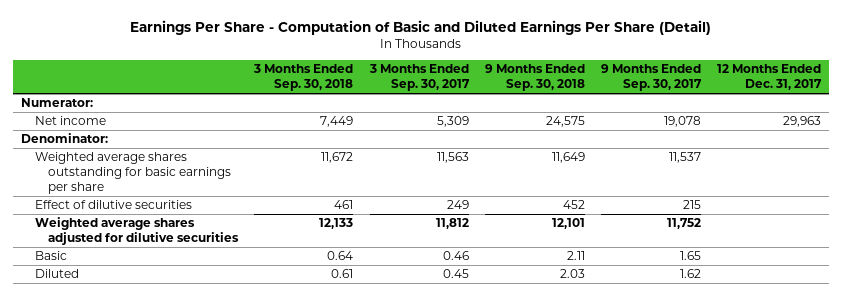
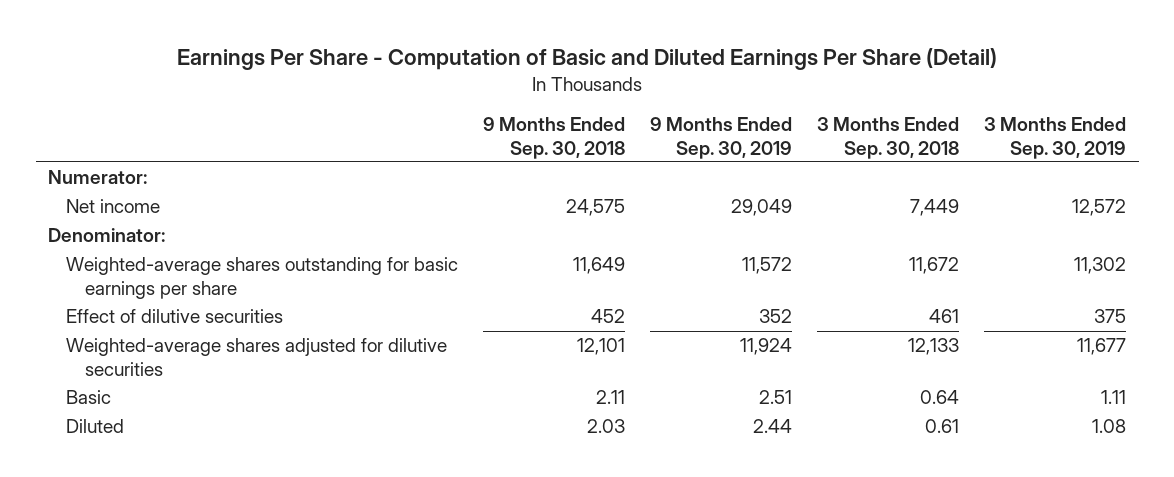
- | 3 Months Ended Sep. 30, 2018 | 3 Months Ended Sep. 30, 2017 | 9 Months Ended Sep. 30, 2018 | 9 Months Ended Sep. 30, 2017 | 12 Months Ended Dec. 31, 2017
+ | 9 Months Ended Sep. 30, 2018 | 9 Months Ended Sep. 30, 2019 | 3 Months Ended Sep. 30, 2018 | 3 Months Ended Sep. 30, 2019
- Weighted average shares outstanding for basic earnings per share | 11,672 | 11,563 | 11,649 | 11,537 |
+ Weighted-average shares outstanding for basic earnings per share | 11,649 | 11,572 | 11,672 | 11,302
- Weighted average shares adjusted for dilutive securities | 12,133 | 11,812 | 12,101 | 11,752 |
+ Weighted-average shares adjusted for dilutive securities | 12,101 | 11,924 | 12,133 | 11,677

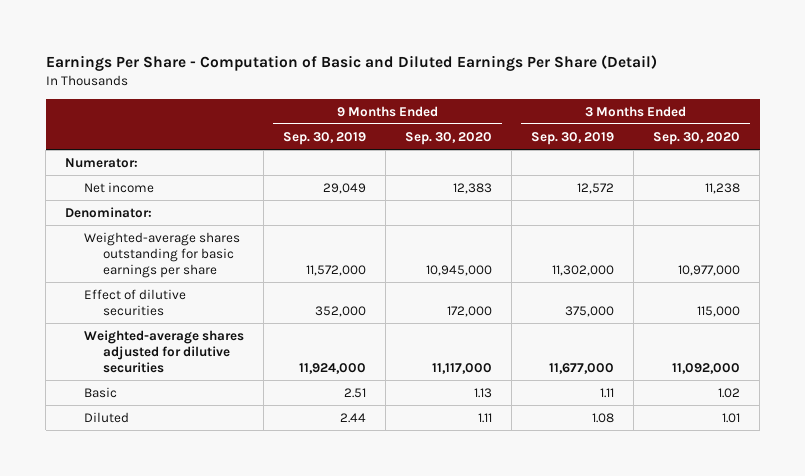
- | 9 Months Ended Sep. 30, 2018 | 9 Months Ended Sep. 30, 2019 | 3 Months Ended Sep. 30, 2018 | 3 Months Ended Sep. 30, 2019
+ | 9 Months Ended Sep. 30, 2019 | 9 Months Ended Sep. 30, 2020 | 3 Months Ended Sep. 30, 2019 | 3 Months Ended Sep. 30, 2020
- Weighted-average shares outstanding for basic earnings per share | 11,649 | 11,572 | 11,672 | 11,302
- Effect of dilutive securities | 452 | 352 | 461 | 375
- Weighted-average shares adjusted for dilutive securities | 12,101 | 11,924 | 12,133 | 11,677
+ Weighted-average shares outstanding for basic earnings per share | 11,572,000 | 10,945,000 | 11,302,000 | 10,977,000
+ Effect of dilutive securities | 352,000 | 172,000 | 375,000 | 115,000
+ Weighted-average shares adjusted for dilutive securities | 11,924,000 | 11,117,000 | 11,677,000 | 11,092,000

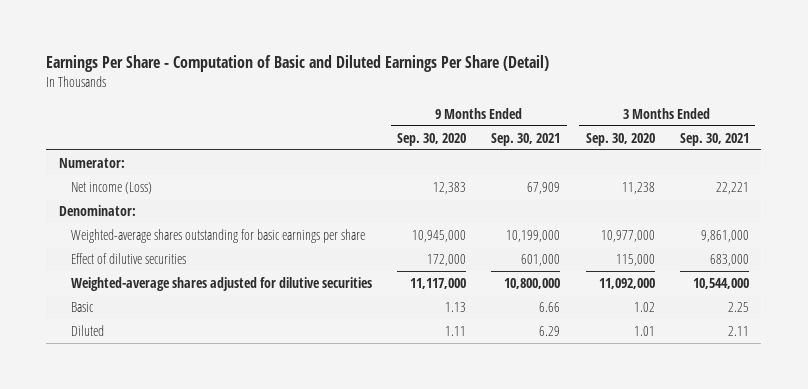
- | 9 Months Ended Sep. 30, 2019 | 9 Months Ended Sep. 30, 2020 | 3 Months Ended Sep. 30, 2019 | 3 Months Ended Sep. 30, 2020
+ | 9 Months Ended Sep. 30, 2020 | 9 Months Ended Sep. 30, 2021 | 3 Months Ended Sep. 30, 2020 | 3 Months Ended Sep. 30, 2021
- Net income | 29,049 | 12,383 | 12,572 | 11,238
+ Net income (Loss) | 12,383 | 67,909 | 11,238 | 22,221

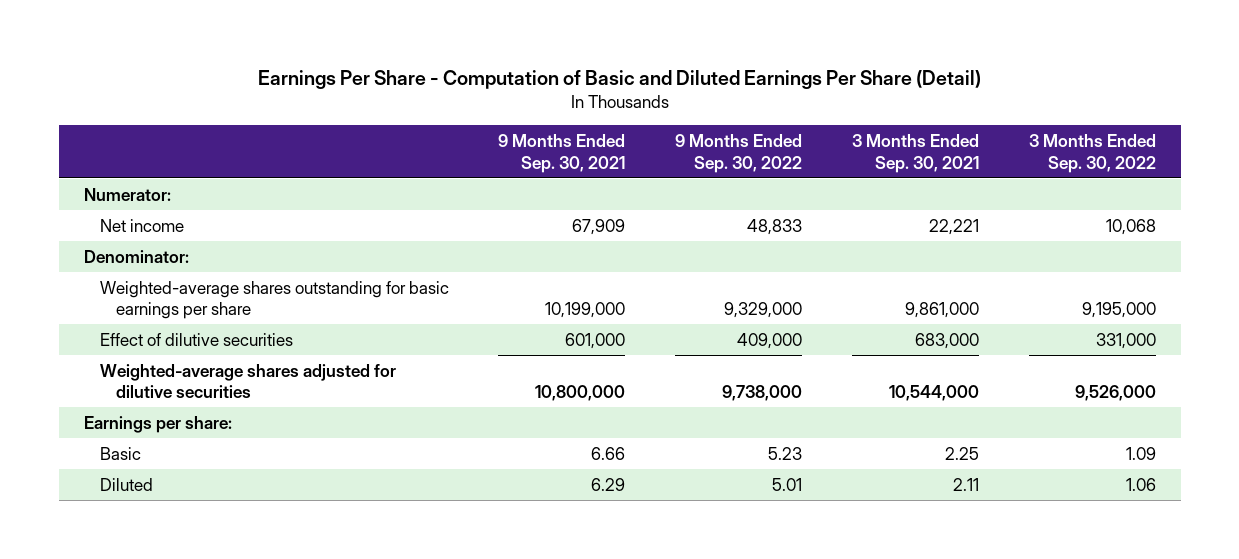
- | 9 Months Ended Sep. 30, 2020 | 9 Months Ended Sep. 30, 2021 | 3 Months Ended Sep. 30, 2020 | 3 Months Ended Sep. 30, 2021
+ | 9 Months Ended Sep. 30, 2021 | 9 Months Ended Sep. 30, 2022 | 3 Months Ended Sep. 30, 2021 | 3 Months Ended Sep. 30, 2022
- Net income (Loss) | 12,383 | 67,909 | 11,238 | 22,221
+ Net income | 67,909 | 48,833 | 22,221 | 10,068
+ Earnings per share:

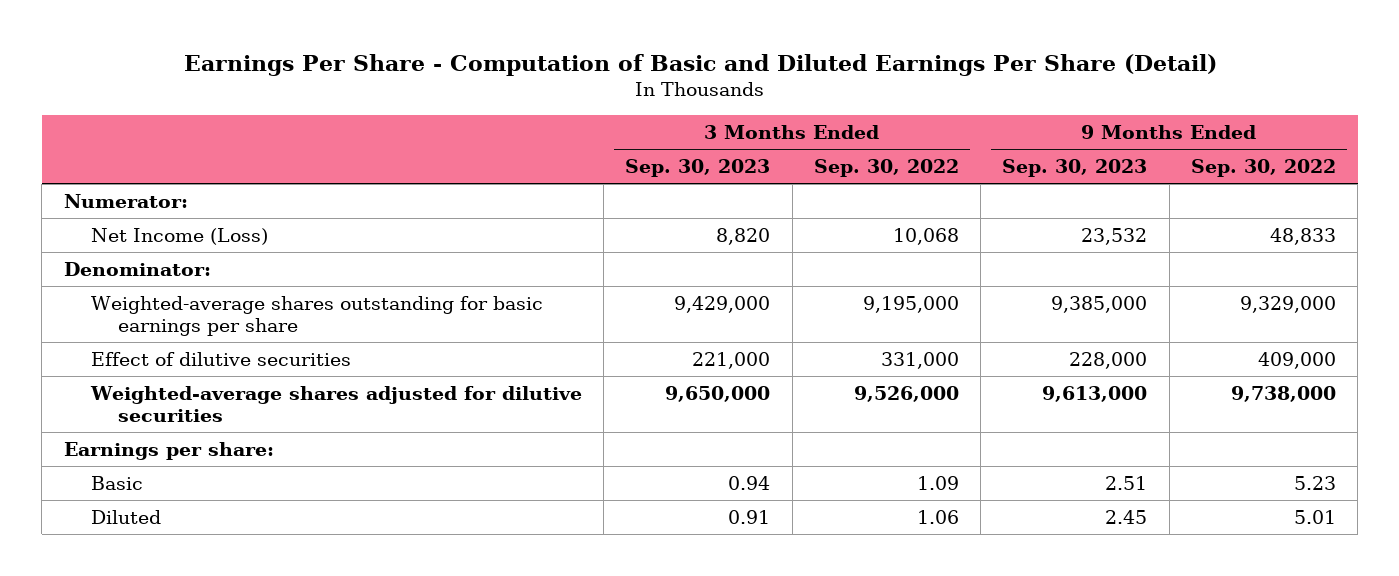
- | 9 Months Ended Sep. 30, 2021 | 9 Months Ended Sep. 30, 2022 | 3 Months Ended Sep. 30, 2021 | 3 Months Ended Sep. 30, 2022
+ | 3 Months Ended Sep. 30, 2023 | 3 Months Ended Sep. 30, 2022 | 9 Months Ended Sep. 30, 2023 | 9 Months Ended Sep. 30, 2022
- Net income | 67,909 | 48,833 | 22,221 | 10,068
+ Net Income (Loss) | 8,820 | 10,068 | 23,532 | 48,833

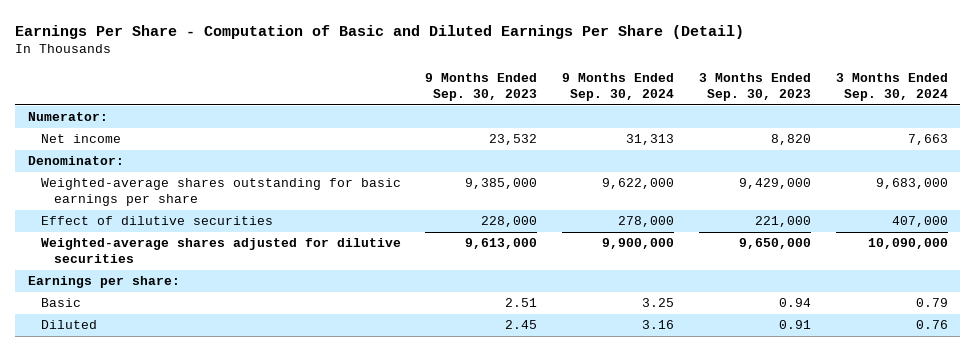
- | 3 Months Ended Sep. 30, 2023 | 3 Months Ended Sep. 30, 2022 | 9 Months Ended Sep. 30, 2023 | 9 Months Ended Sep. 30, 2022
+ | 9 Months Ended Sep. 30, 2023 | 9 Months Ended Sep. 30, 2024 | 3 Months Ended Sep. 30, 2023 | 3 Months Ended Sep. 30, 2024
- Net Income (Loss) | 8,820 | 10,068 | 23,532 | 48,833
+ Net income | 23,532 | 31,313 | 8,820 | 7,663

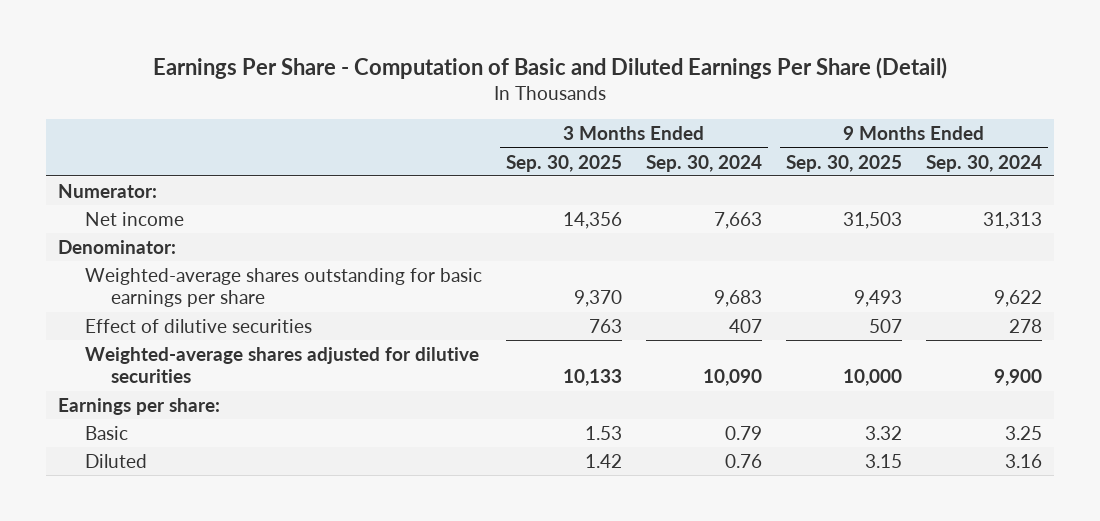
- | 9 Months Ended Sep. 30, 2023 | 9 Months Ended Sep. 30, 2024 | 3 Months Ended Sep. 30, 2023 | 3 Months Ended Sep. 30, 2024
+ | 3 Months Ended Sep. 30, 2025 | 3 Months Ended Sep. 30, 2024 | 9 Months Ended Sep. 30, 2025 | 9 Months Ended Sep. 30, 2024
- Weighted-average shares outstanding for basic earnings per share | 9,385,000 | 9,622,000 | 9,429,000 | 9,683,000
- Effect of dilutive securities | 228,000 | 278,000 | 221,000 | 407,000
- Weighted-average shares adjusted for dilutive securities | 9,613,000 | 9,900,000 | 9,650,000 | 10,090,000
+ Weighted-average shares outstanding for basic earnings per share | 9,370 | 9,683 | 9,493 | 9,622
+ Effect of dilutive securities | 763 | 407 | 507 | 278
+ Weighted-average shares adjusted for dilutive securities | 10,133 | 10,090 | 10,000 | 9,900

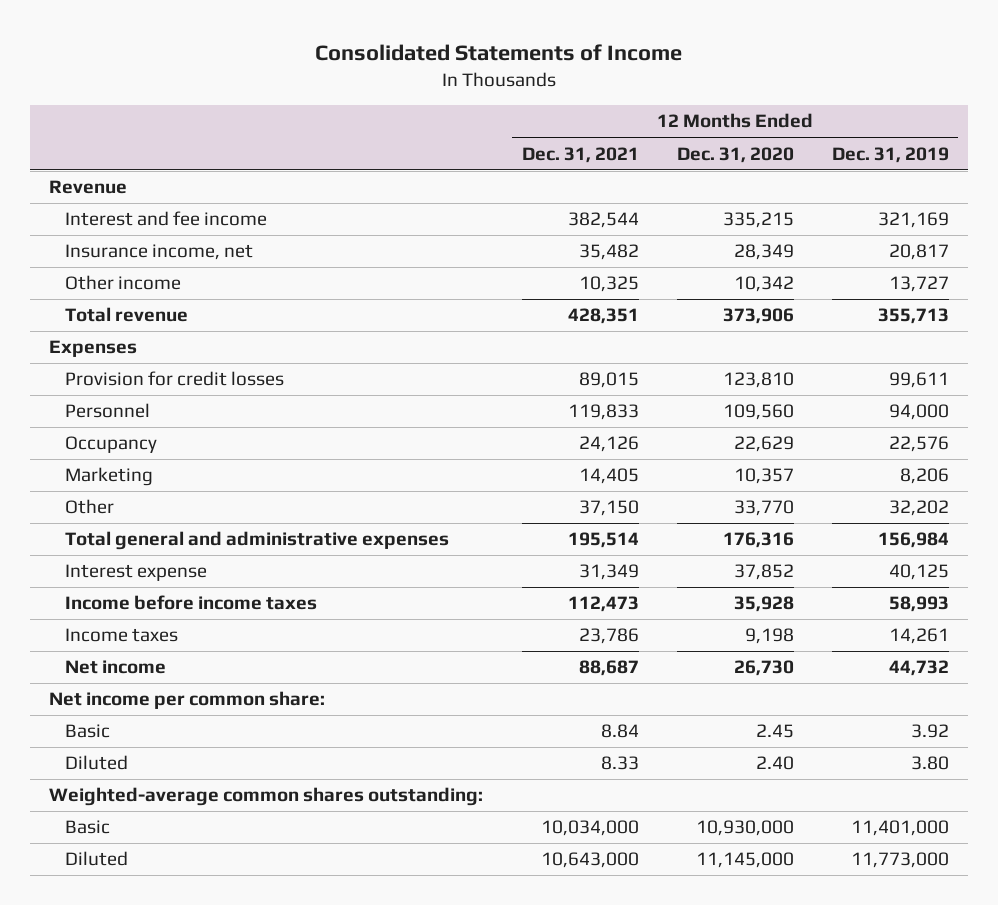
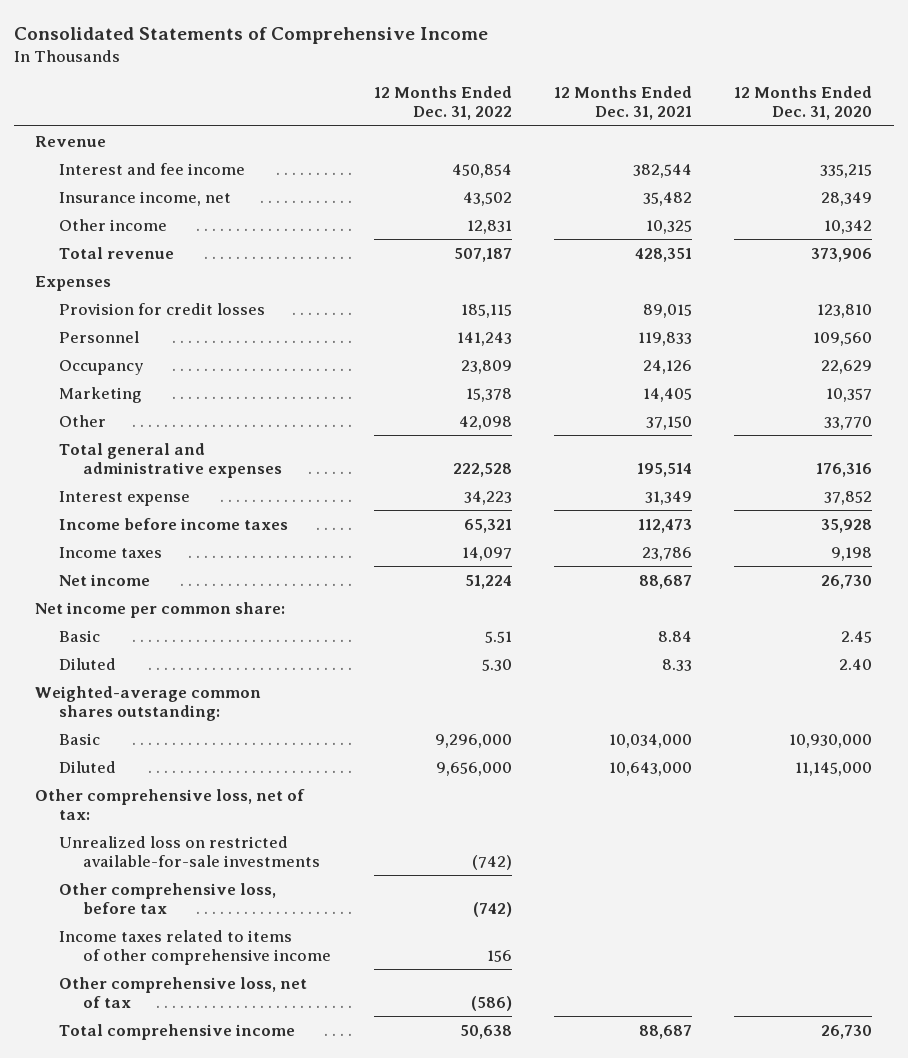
- Consolidated Statements of Income
+ Consolidated Statements of Comprehensive Income
- | 12 Months Ended Dec. 31, 2021 | 12 Months Ended Dec. 31, 2020 | 12 Months Ended Dec. 31, 2019
+ | 12 Months Ended Dec. 31, 2022 | 12 Months Ended Dec. 31, 2021 | 12 Months Ended Dec. 31, 2020
+ Other comprehensive loss, net of tax:
+ Unrealized loss on restricted available-for-sale investments | (742) | |
+ Other comprehensive loss, before tax | (742) | |
+ Income taxes related to items of other comprehensive income | 156 | |
+ Other comprehensive loss, net of tax | (586) | |
+ Total comprehensive income | 50,638 | 88,687 | 26,730

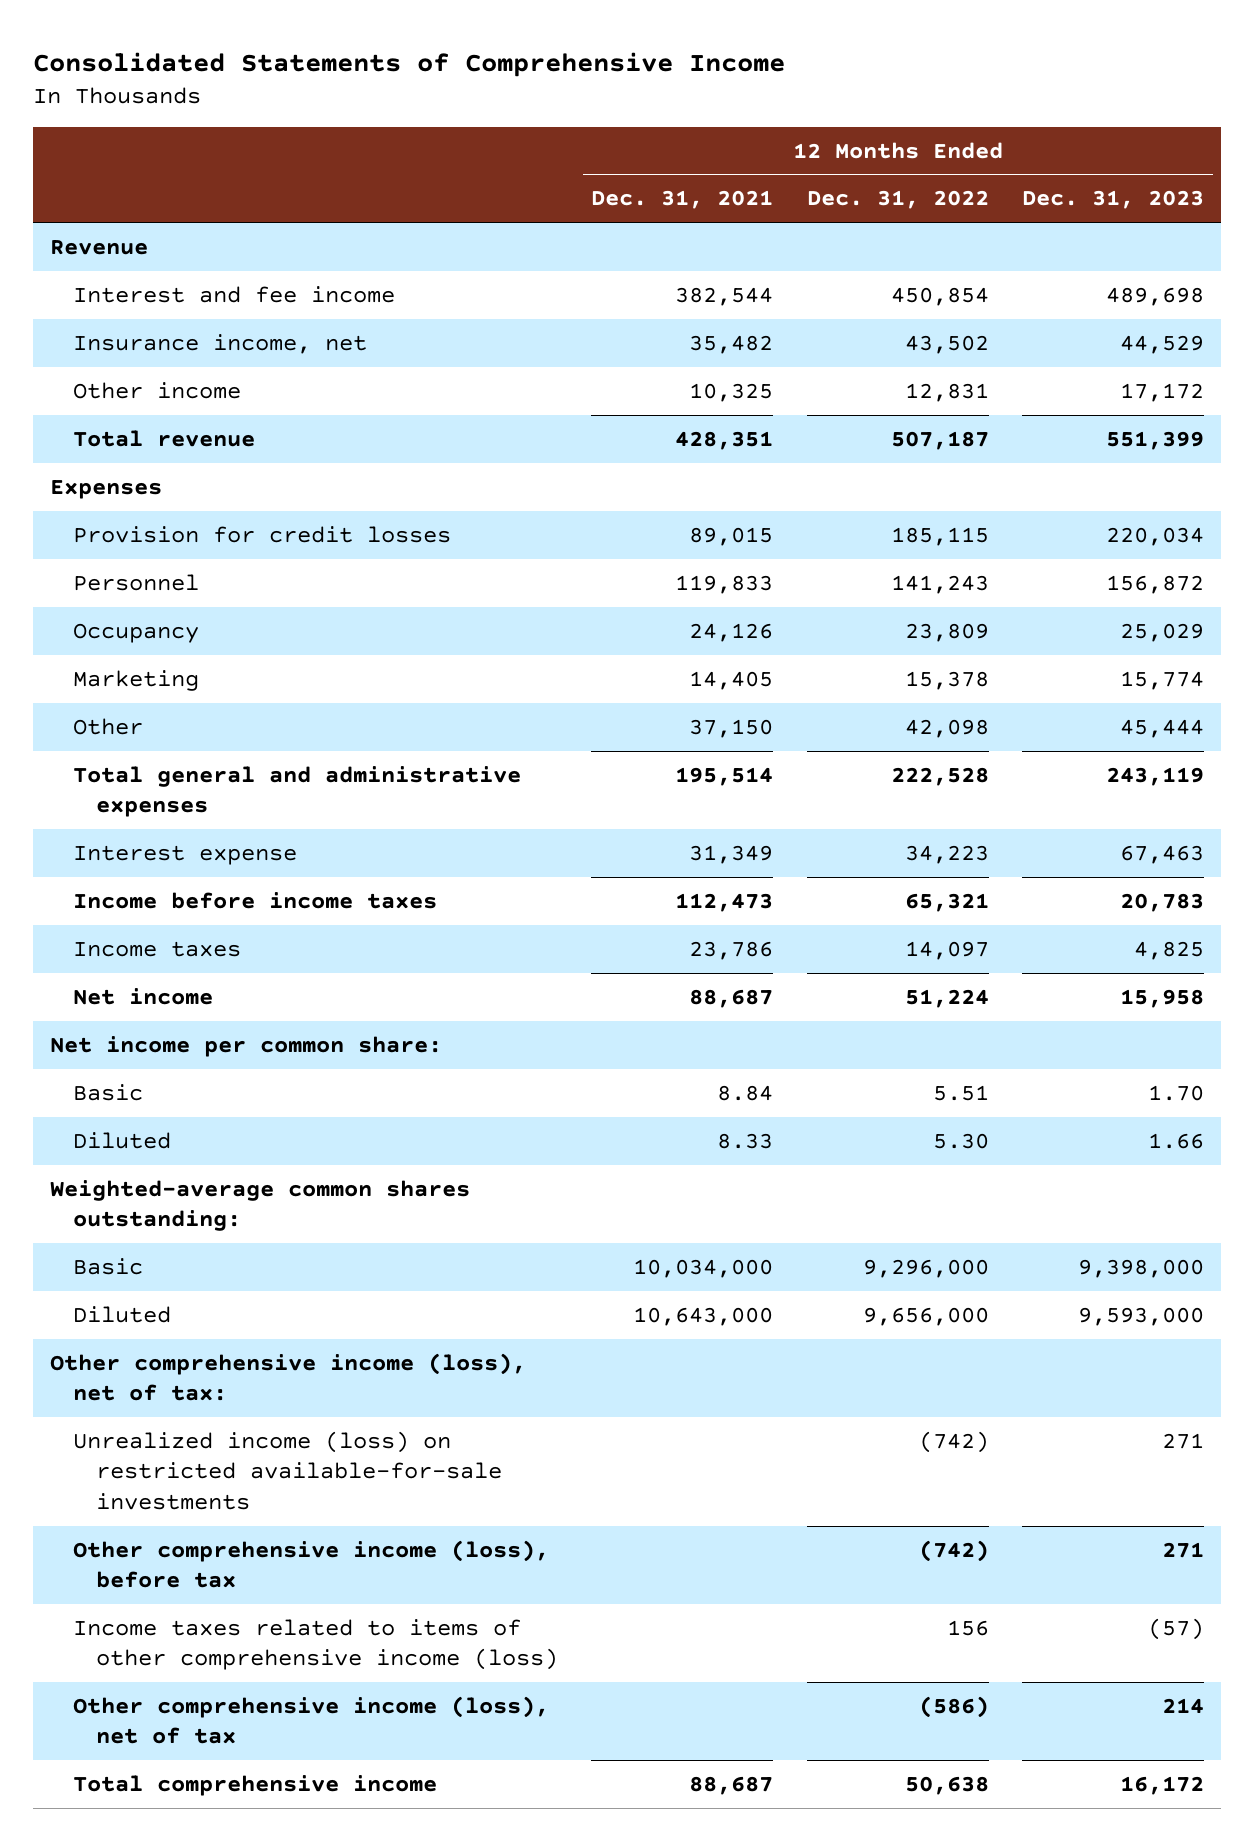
- | 12 Months Ended Dec. 31, 2022 | 12 Months Ended Dec. 31, 2021 | 12 Months Ended Dec. 31, 2020
+ | 12 Months Ended Dec. 31, 2021 | 12 Months Ended Dec. 31, 2022 | 12 Months Ended Dec. 31, 2023
- Other comprehensive loss, net of tax:
- Unrealized loss on restricted available-for-sale investments | (742) | |
- Other comprehensive loss, before tax | (742) | |
- Income taxes related to items of other comprehensive income | 156 | |
- Other comprehensive loss, net of tax | (586) | |
+ Other comprehensive income (loss), net of tax:
+ Unrealized income (loss) on restricted available-for-sale investments | | (742) | 271
+ Other comprehensive income (loss), before tax | | (742) | 271
+ Income taxes related to items of other comprehensive income (loss) | | 156 | (57)
+ Other comprehensive income (loss), net of tax | | (586) | 214

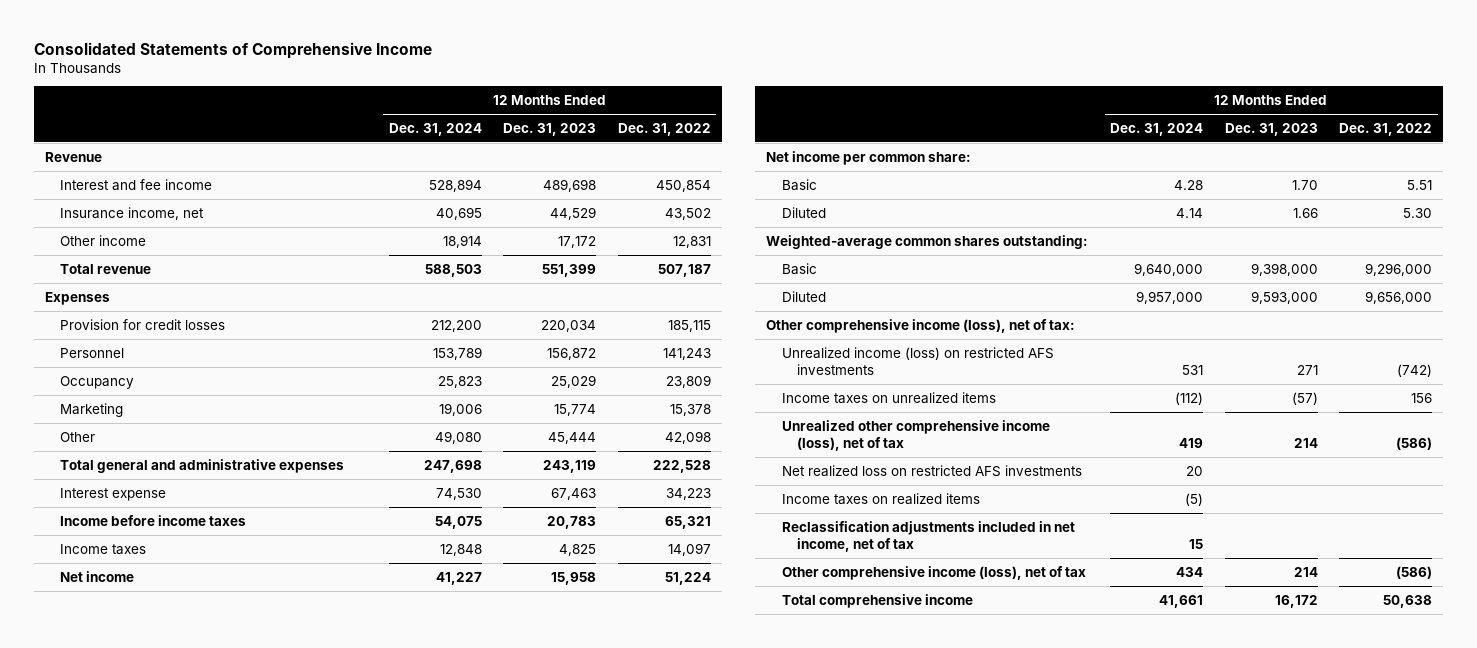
- | 12 Months Ended Dec. 31, 2021 | 12 Months Ended Dec. 31, 2022 | 12 Months Ended Dec. 31, 2023
+ | 12 Months Ended Dec. 31, 2024 | 12 Months Ended Dec. 31, 2023 | 12 Months Ended Dec. 31, 2022
- Unrealized income (loss) on restricted available-for-sale investments | | (742) | 271
- Other comprehensive income (loss), before tax | | (742) | 271
- Income taxes related to items of other comprehensive income (loss) | | 156 | (57)
+ Unrealized income (loss) on restricted AFS investments | 531 | 271 | (742)
+ Income taxes on unrealized items | (112) | (57) | 156
+ Unrealized other comprehensive income (loss), net of tax | 419 | 214 | (586)
+ Net realized loss on restricted AFS investments | 20 | |
+ Income taxes on realized items | (5) | |
+ Reclassification adjustments included in net income, net of tax | 15 | |

